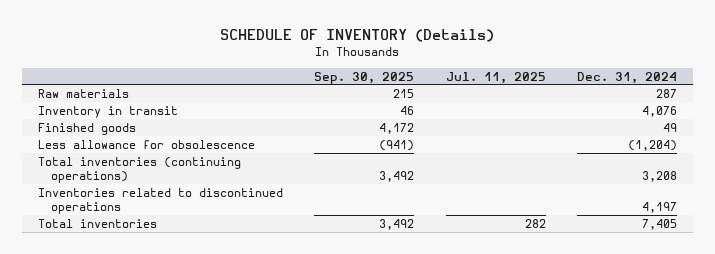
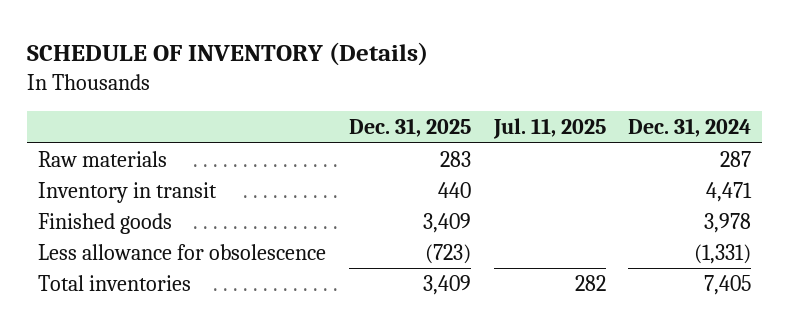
- | Sep. 30, 2025 | Jul. 11, 2025 | Dec. 31, 2024
+ | Dec. 31, 2025 | Jul. 11, 2025 | Dec. 31, 2024
- Inventory in transit | 46 | | 4,076
- Finished goods | 4,172 | | 49
- Less allowance for obsolescence | (941) | | (1,204)
- Total inventories (continuing operations) | 3,492 | | 3,208
- Inventories related to discontinued operations | | | 4,197
+ Inventory in transit | 440 | | 4,471
+ Finished goods | 3,409 | | 3,978
+ Less allowance for obsolescence | (723) | | (1,331)

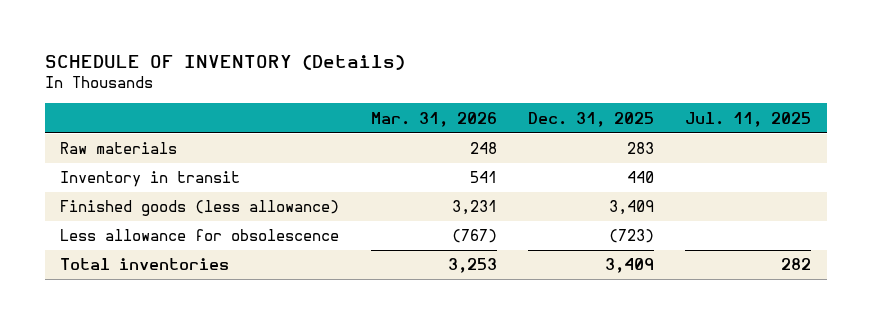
- | Dec. 31, 2025 | Jul. 11, 2025 | Dec. 31, 2024
+ | Mar. 31, 2026 | Dec. 31, 2025 | Jul. 11, 2025
- Finished goods | 3,409 | | 3,978
+ Finished goods (less allowance) | 3,231 | 3,409 |

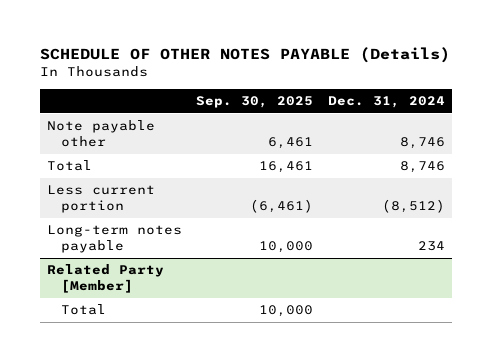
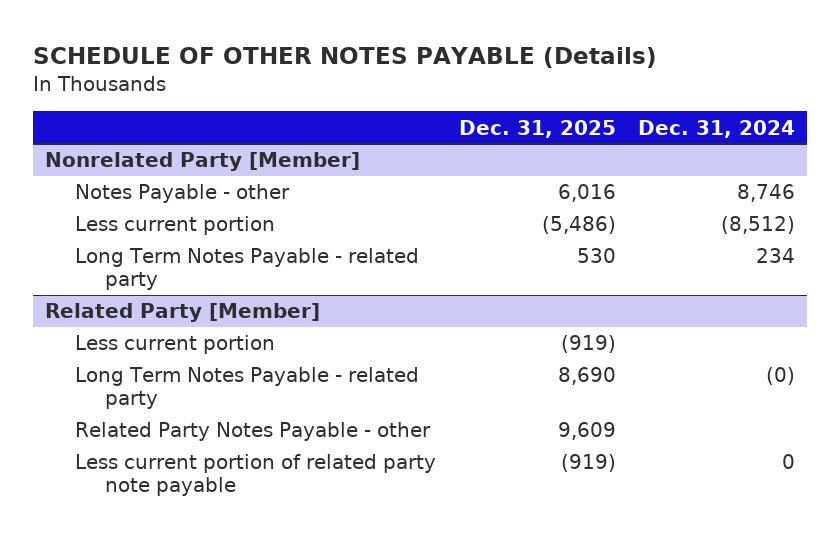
- | Sep. 30, 2025 | Dec. 31, 2024
+ | Dec. 31, 2025 | Dec. 31, 2024
- Note payable other | 6,461 | 8,746
- Total | 16,461 | 8,746
+ Nonrelated Party [Member]
+ Notes Payable - other | 6,016 | 8,746
- Long-term notes payable | 10,000 | 234
+ Long Term Notes Payable - related party | 530 | 234
@ Related Party [Member]
- Total | 10,000 |
+ Less current portion | (919) |
+ Long Term Notes Payable - related party | 8,690 | (0)
+ Related Party Notes Payable - other | 9,609 |
+ Less current portion of related party note payable | (919) | 0

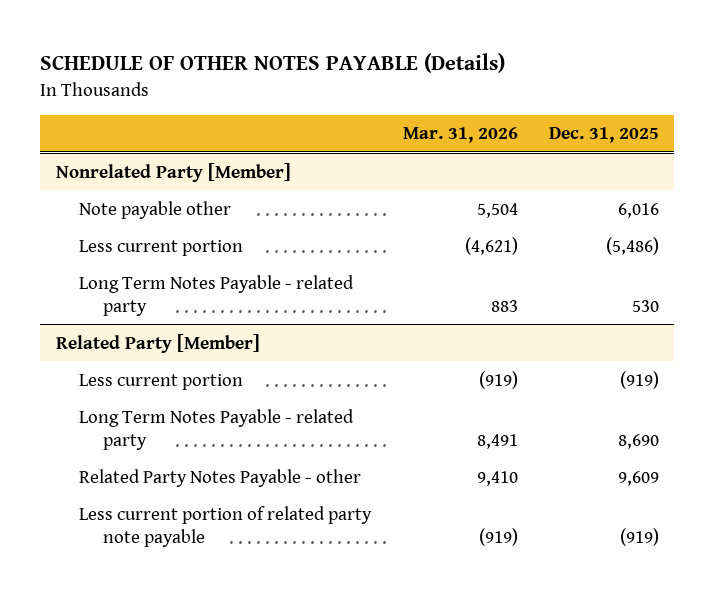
- | Dec. 31, 2025 | Dec. 31, 2024
+ | Mar. 31, 2026 | Dec. 31, 2025
@ Nonrelated Party [Member]
- Notes Payable - other | 6,016 | 8,746
+ Note payable other | 5,504 | 6,016

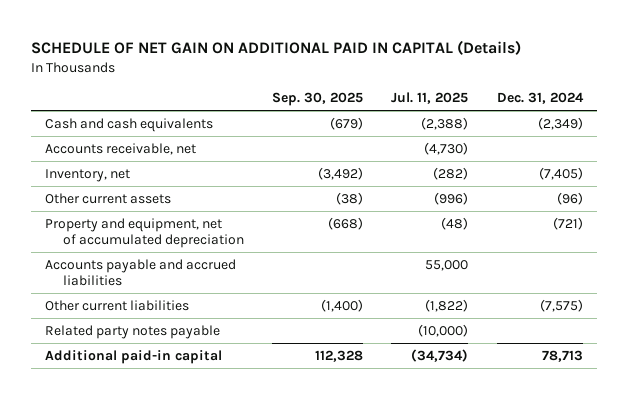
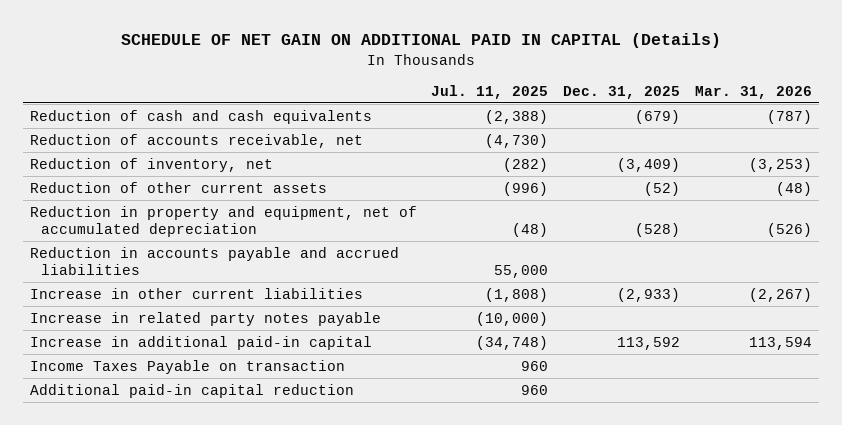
- | Sep. 30, 2025 | Jul. 11, 2025 | Dec. 31, 2024
+ | Jul. 11, 2025 | Dec. 31, 2025 | Mar. 31, 2026
- Cash and cash equivalents | (679) | (2,388) | (2,349)
- Accounts receivable, net | | (4,730) |
- Inventory, net | (3,492) | (282) | (7,405)
- Other current assets | (38) | (996) | (96)
- Property and equipment, net of accumulated depreciation | (668) | (48) | (721)
- Accounts payable and accrued liabilities | | 55,000 |
- Other current liabilities | (1,400) | (1,822) | (7,575)
- Related party notes payable | | (10,000) |
- Additional paid-in capital | 112,328 | (34,734) | 78,713
+ Reduction of cash and cash equivalents | (2,388) | (679) | (787)
+ Reduction of accounts receivable, net | (4,730) | |
+ Reduction of inventory, net | (282) | (3,409) | (3,253)
+ Reduction of other current assets | (996) | (52) | (48)
+ Reduction in property and equipment, net of accumulated depreciation | (48) | (528) | (526)
+ Reduction in accounts payable and accrued liabilities | 55,000 | |
+ Increase in other current liabilities | (1,808) | (2,933) | (2,267)
+ Increase in related party notes payable | (10,000) | |
+ Increase in additional paid-in capital | (34,748) | 113,592 | 113,594
+ Income Taxes Payable on transaction | 960 | |
+ Additional paid-in capital reduction | 960 | |

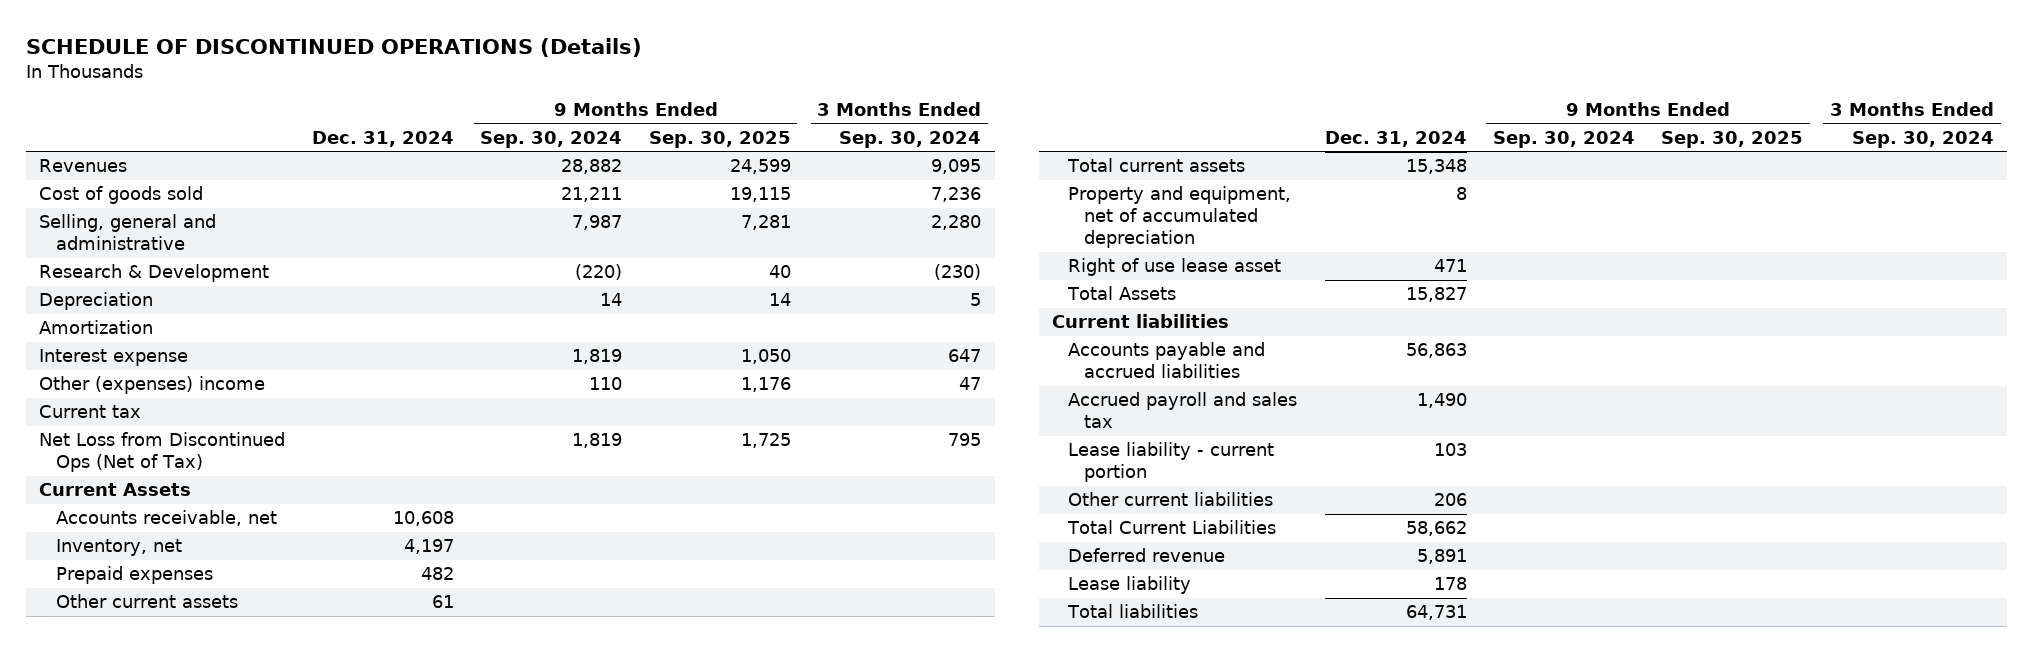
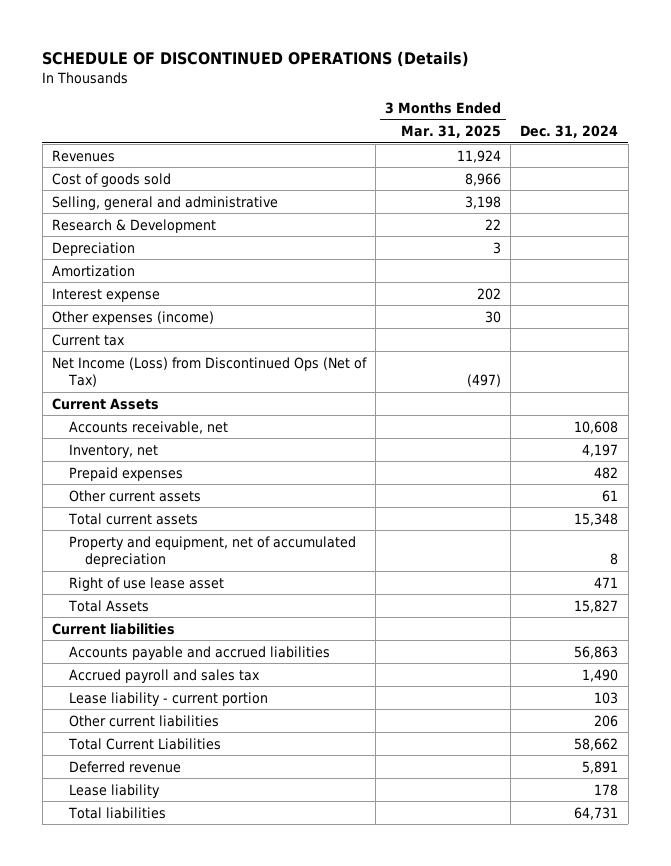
- | Dec. 31, 2024 | 9 Months Ended Sep. 30, 2024 | 9 Months Ended Sep. 30, 2025 | 3 Months Ended Sep. 30, 2024
+ | 3 Months Ended Mar. 31, 2025 | Dec. 31, 2024
- Other (expenses) income | | 110 | 1,176 | 47
+ Other expenses (income) | 30 |
- Net Loss from Discontinued Ops (Net of Tax) | | 1,819 | 1,725 | 795
+ Net Income (Loss) from Discontinued Ops (Net of Tax) | (497) |

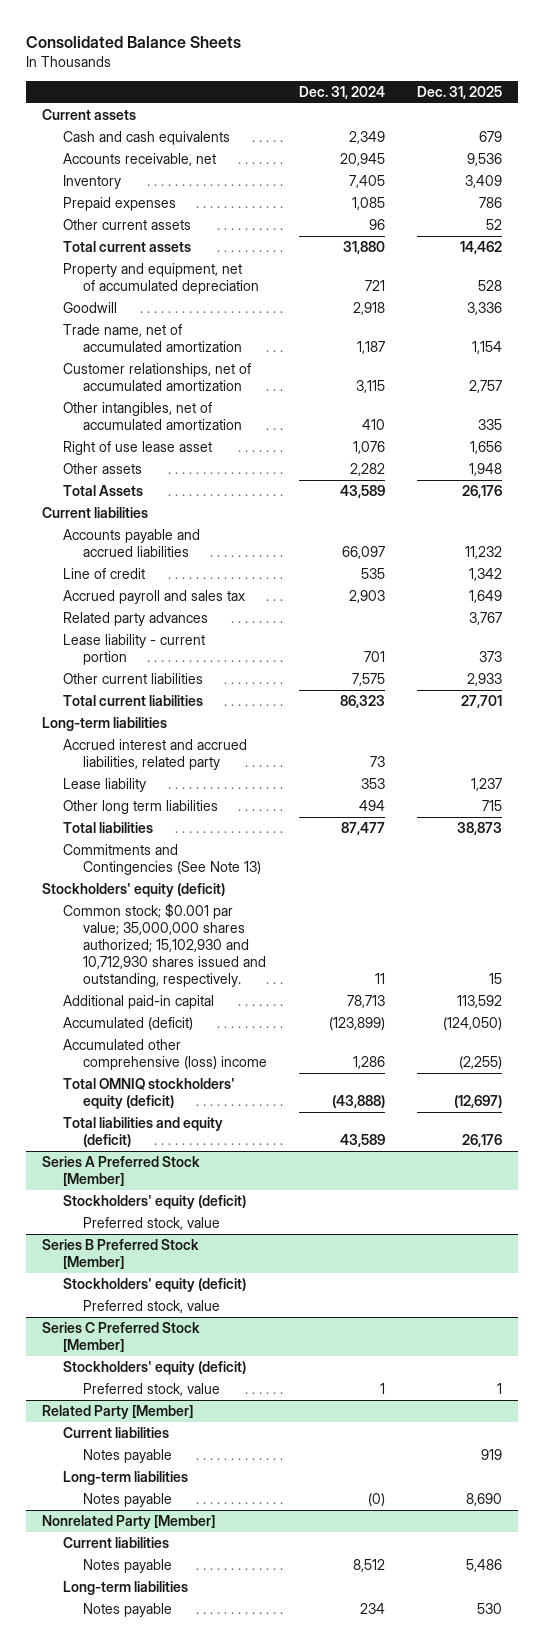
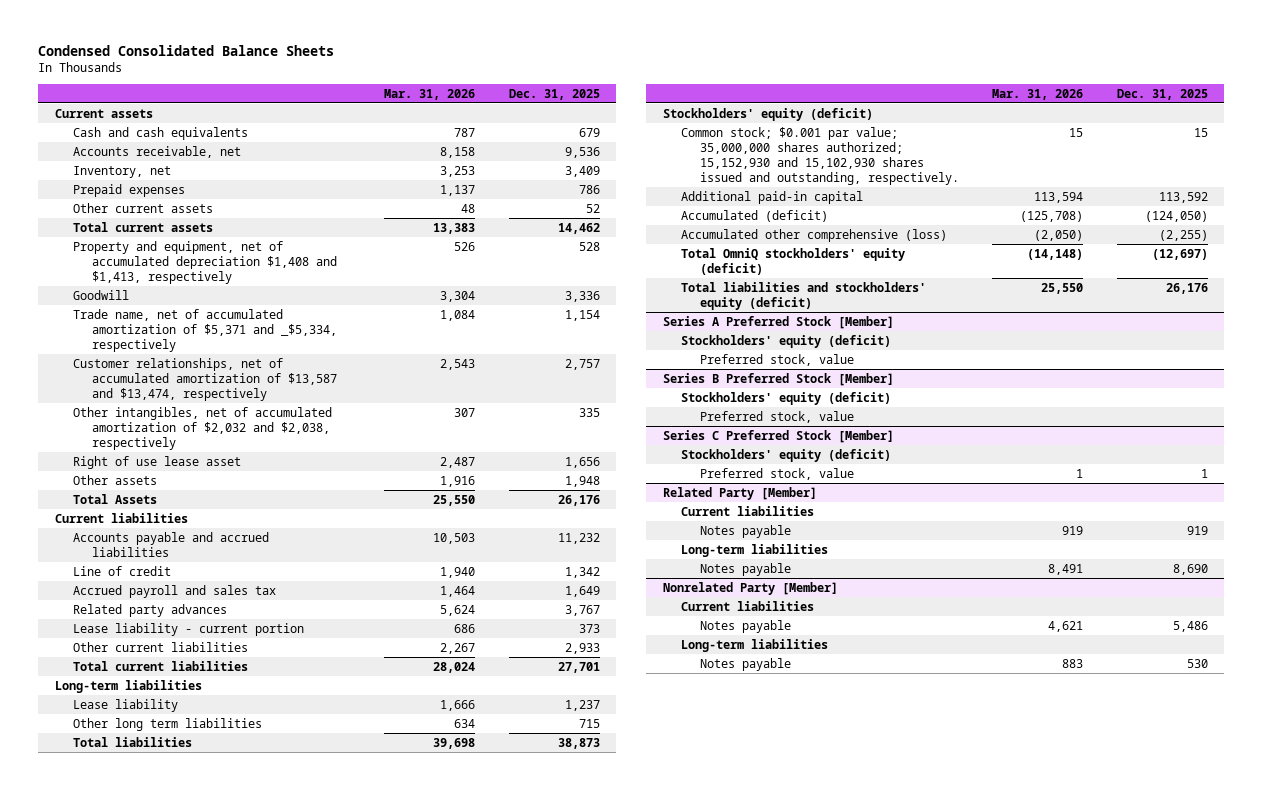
- Consolidated Balance Sheets
+ Condensed Consolidated Balance Sheets
- | Dec. 31, 2024 | Dec. 31, 2025
+ | Mar. 31, 2026 | Dec. 31, 2025
- Inventory | 7,405 | 3,409
+ Inventory, net | 3,253 | 3,409
- Property and equipment, net of accumulated depreciation | 721 | 528
+ Property and equipment, net of accumulated depreciation $1,408 and $1,413, respectively | 526 | 528
- Trade name, net of accumulated amortization | 1,187 | 1,154
- Customer relationships, net of accumulated amortization | 3,115 | 2,757
- Other intangibles, net of accumulated amortization | 410 | 335
+ Trade name, net of accumulated amortization of $5,371 and _$5,334, respectively | 1,084 | 1,154
+ Customer relationships, net of accumulated amortization of $13,587 and $13,474, respectively | 2,543 | 2,757
+ Other intangibles, net of accumulated amortization of $2,032 and $2,038, respectively | 307 | 335
- Accrued interest and accrued liabilities, related party | 73 |
- Commitments and Contingencies (See Note 13)
- Common stock; $0.001 par value; 35,000,000 shares authorized; 15,102,930 and 10,712,930 shares issued and outstanding, respectively. | 11 | 15
+ Common stock; $0.001 par value; 35,000,000 shares authorized; 15,152,930 and 15,102,930 shares issued and outstanding, respectively. | 15 | 15
- Accumulated other comprehensive (loss) income | 1,286 | (2,255)
- Total OMNIQ stockholders' equity (deficit) | (43,888) | (12,697)
- Total liabilities and equity (deficit) | 43,589 | 26,176
+ Accumulated other comprehensive (loss) | (2,050) | (2,255)
+ Total OmniQ stockholders' equity (deficit) | (14,148) | (12,697)
+ Total liabilities and stockholders' equity (deficit) | 25,550 | 26,176

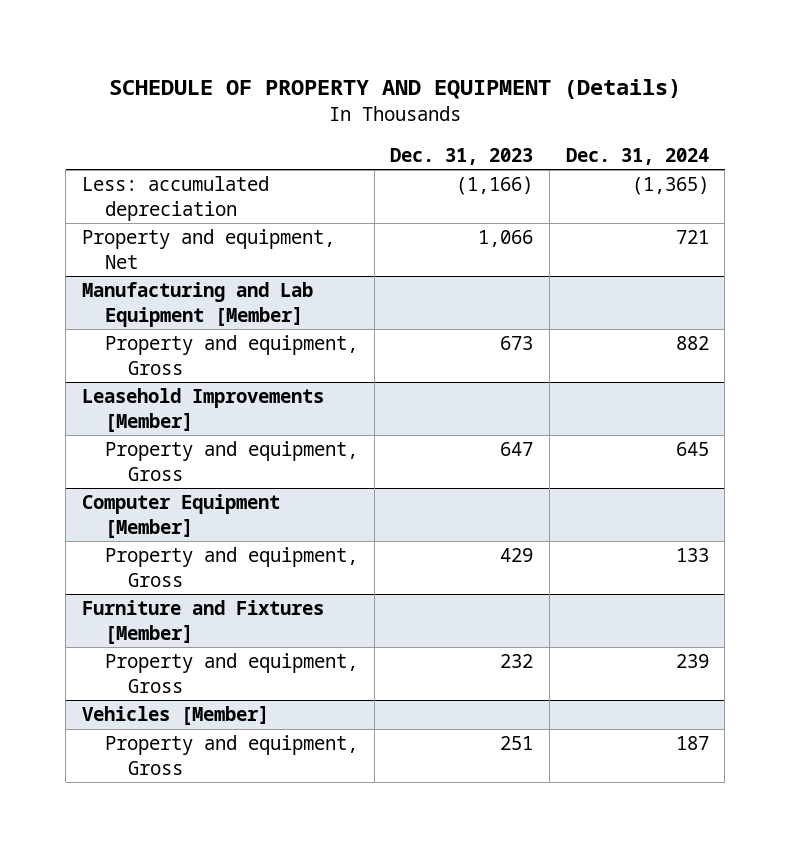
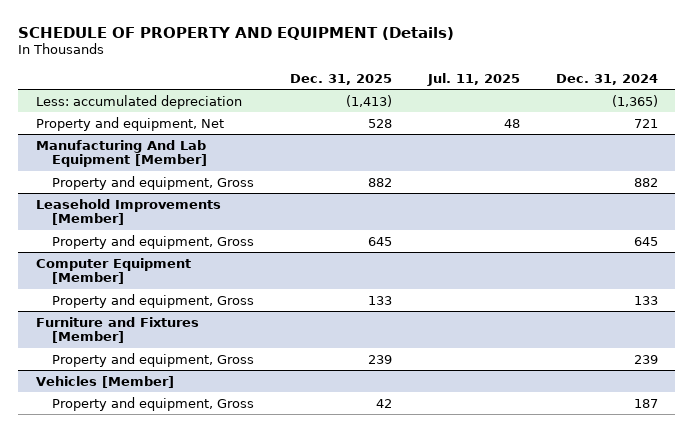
- | Dec. 31, 2023 | Dec. 31, 2024
+ | Dec. 31, 2025 | Jul. 11, 2025 | Dec. 31, 2024
- Manufacturing and Lab Equipment [Member]
+ Manufacturing And Lab Equipment [Member]

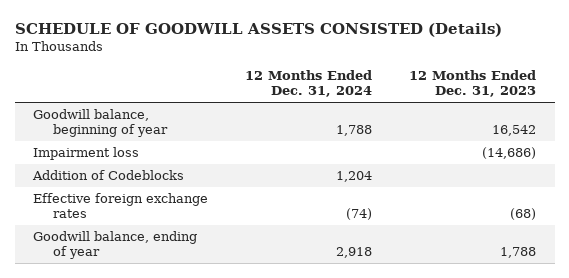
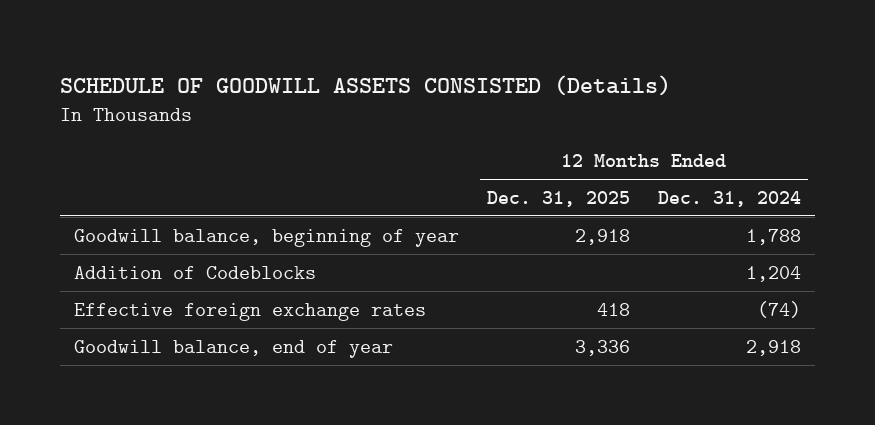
- | 12 Months Ended Dec. 31, 2024 | 12 Months Ended Dec. 31, 2023
+ | 12 Months Ended Dec. 31, 2025 | 12 Months Ended Dec. 31, 2024
- Impairment loss | | (14,686)
- Goodwill balance, ending of year | 2,918 | 1,788
+ Goodwill balance, end of year | 3,336 | 2,918

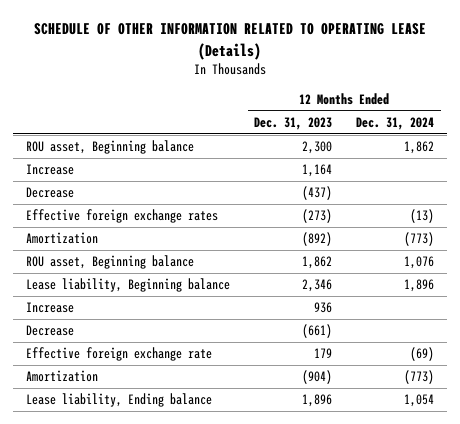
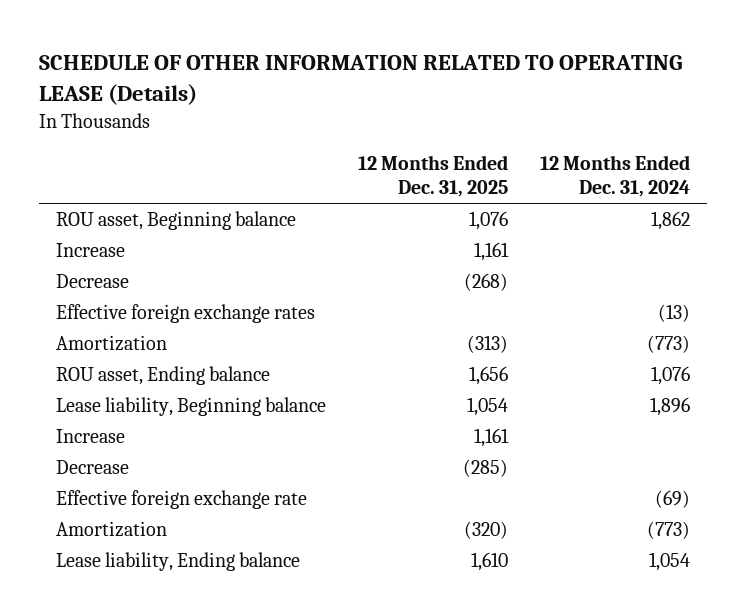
- | 12 Months Ended Dec. 31, 2023 | 12 Months Ended Dec. 31, 2024
+ | 12 Months Ended Dec. 31, 2025 | 12 Months Ended Dec. 31, 2024
- ROU asset, Beginning balance | 1,862 | 1,076
+ ROU asset, Ending balance | 1,656 | 1,076

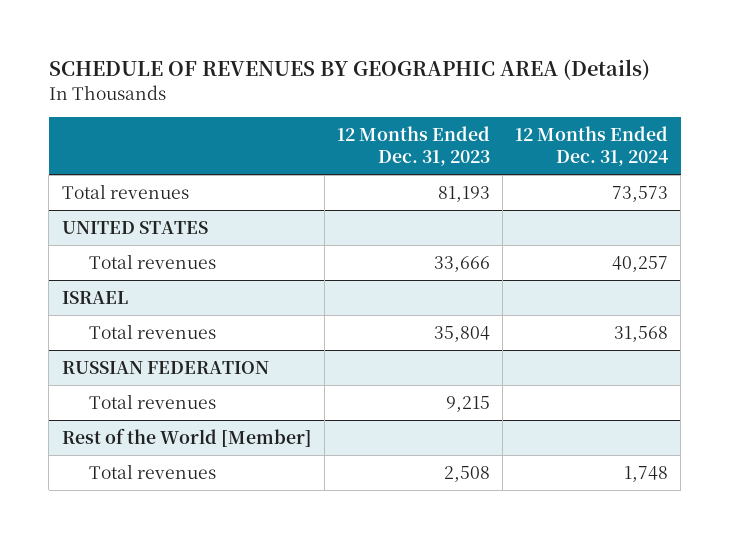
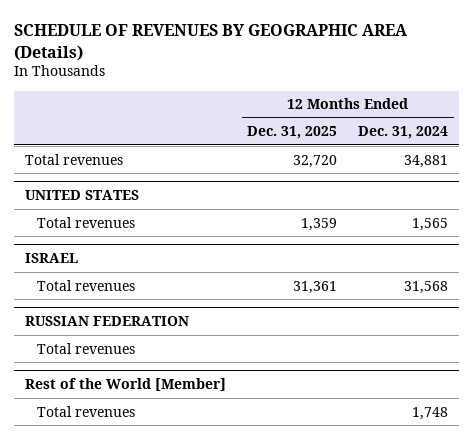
- | 12 Months Ended Dec. 31, 2023 | 12 Months Ended Dec. 31, 2024
+ | 12 Months Ended Dec. 31, 2025 | 12 Months Ended Dec. 31, 2024
- Total revenues | 81,193 | 73,573
+ Total revenues | 32,720 | 34,881
@ UNITED STATES
- Total revenues | 33,666 | 40,257
+ Total revenues | 1,359 | 1,565

